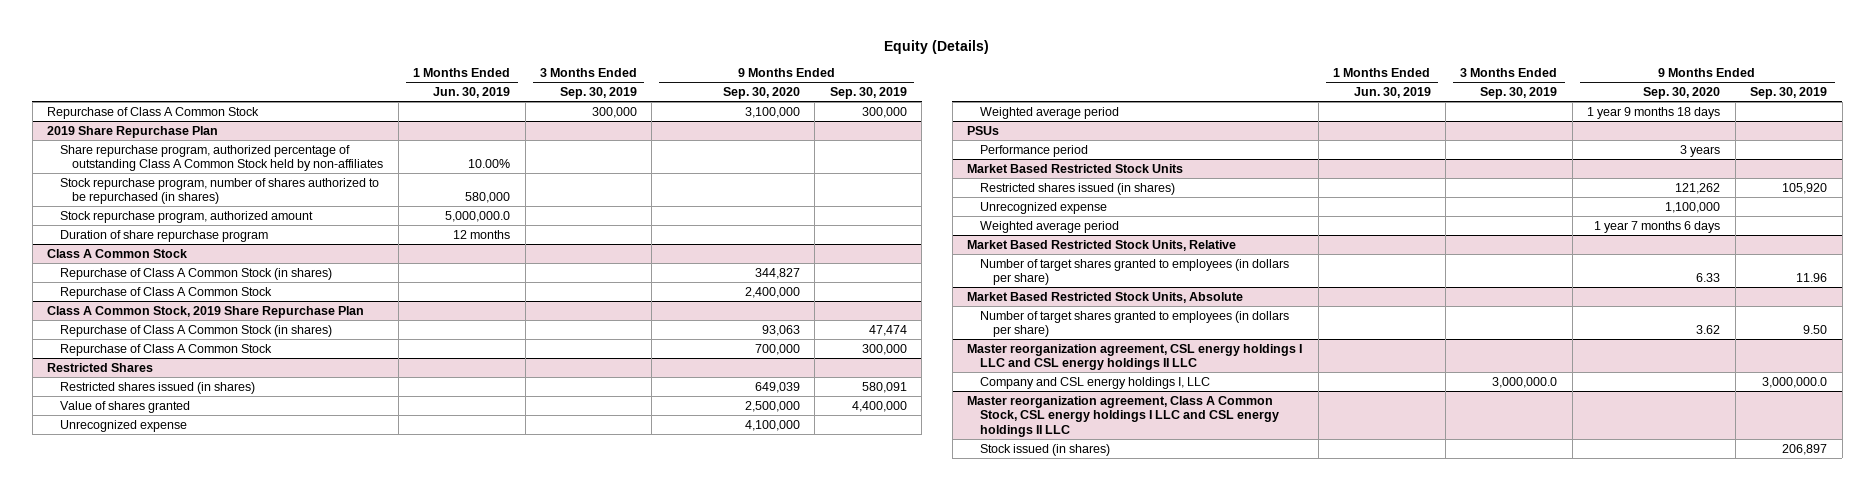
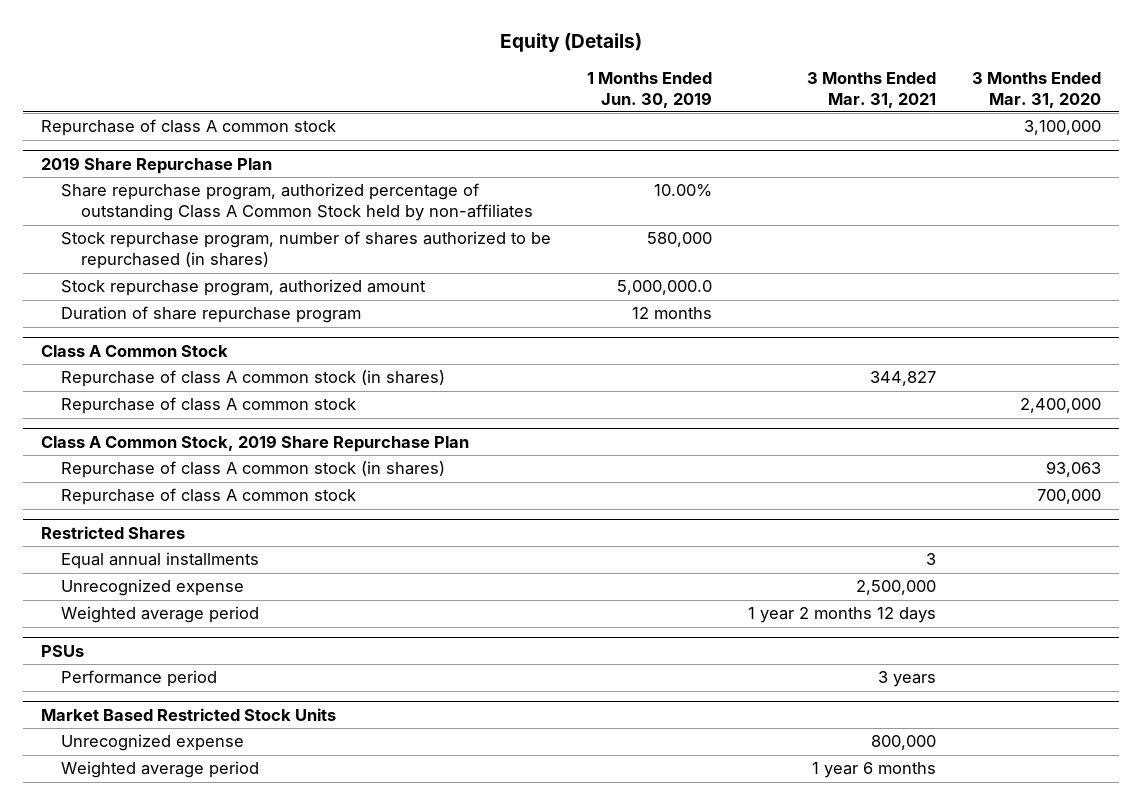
- | 1 Months Ended Jun. 30, 2019 | 3 Months Ended Sep. 30, 2019 | 9 Months Ended Sep. 30, 2020 | 9 Months Ended Sep. 30, 2019
+ | 1 Months Ended Jun. 30, 2019 | 3 Months Ended Mar. 31, 2021 | 3 Months Ended Mar. 31, 2020
- Repurchase of Class A Common Stock | | 300,000 | 3,100,000 | 300,000
+ Repurchase of class A common stock | | | 3,100,000
@ Class A Common Stock
- Repurchase of Class A Common Stock (in shares) | | | 344,827 |
- Repurchase of Class A Common Stock | | | 2,400,000 |
+ Repurchase of class A common stock (in shares) | | 344,827 |
+ Repurchase of class A common stock | | | 2,400,000
@ Class A Common Stock, 2019 Share Repurchase Plan
- Repurchase of Class A Common Stock (in shares) | | | 93,063 | 47,474
- Repurchase of Class A Common Stock | | | 700,000 | 300,000
+ Repurchase of class A common stock (in shares) | | | 93,063
+ Repurchase of class A common stock | | | 700,000
@ Restricted Shares
- Restricted shares issued (in shares) | | | 649,039 | 580,091
- Value of shares granted | | | 2,500,000 | 4,400,000
+ Equal annual installments | | 3 |
@ Market Based Restricted Stock Units
- Restricted shares issued (in shares) | | | 121,262 | 105,920
- Market Based Restricted Stock Units, Relative
- Number of target shares granted to employees (in dollars per share) | | | 6.33 | 11.96
- Market Based Restricted Stock Units, Absolute
- Number of target shares granted to employees (in dollars per share) | | | 3.62 | 9.50
- Master reorganization agreement, CSL energy holdings I LLC and CSL energy holdings II LLC
- Company and CSL energy holdings I, LLC | | 3,000,000.0 | | 3,000,000.0
- Master reorganization agreement, Class A Common Stock, CSL energy holdings I LLC and CSL energy holdings II LLC
- Stock issued (in shares) | | | | 206,897

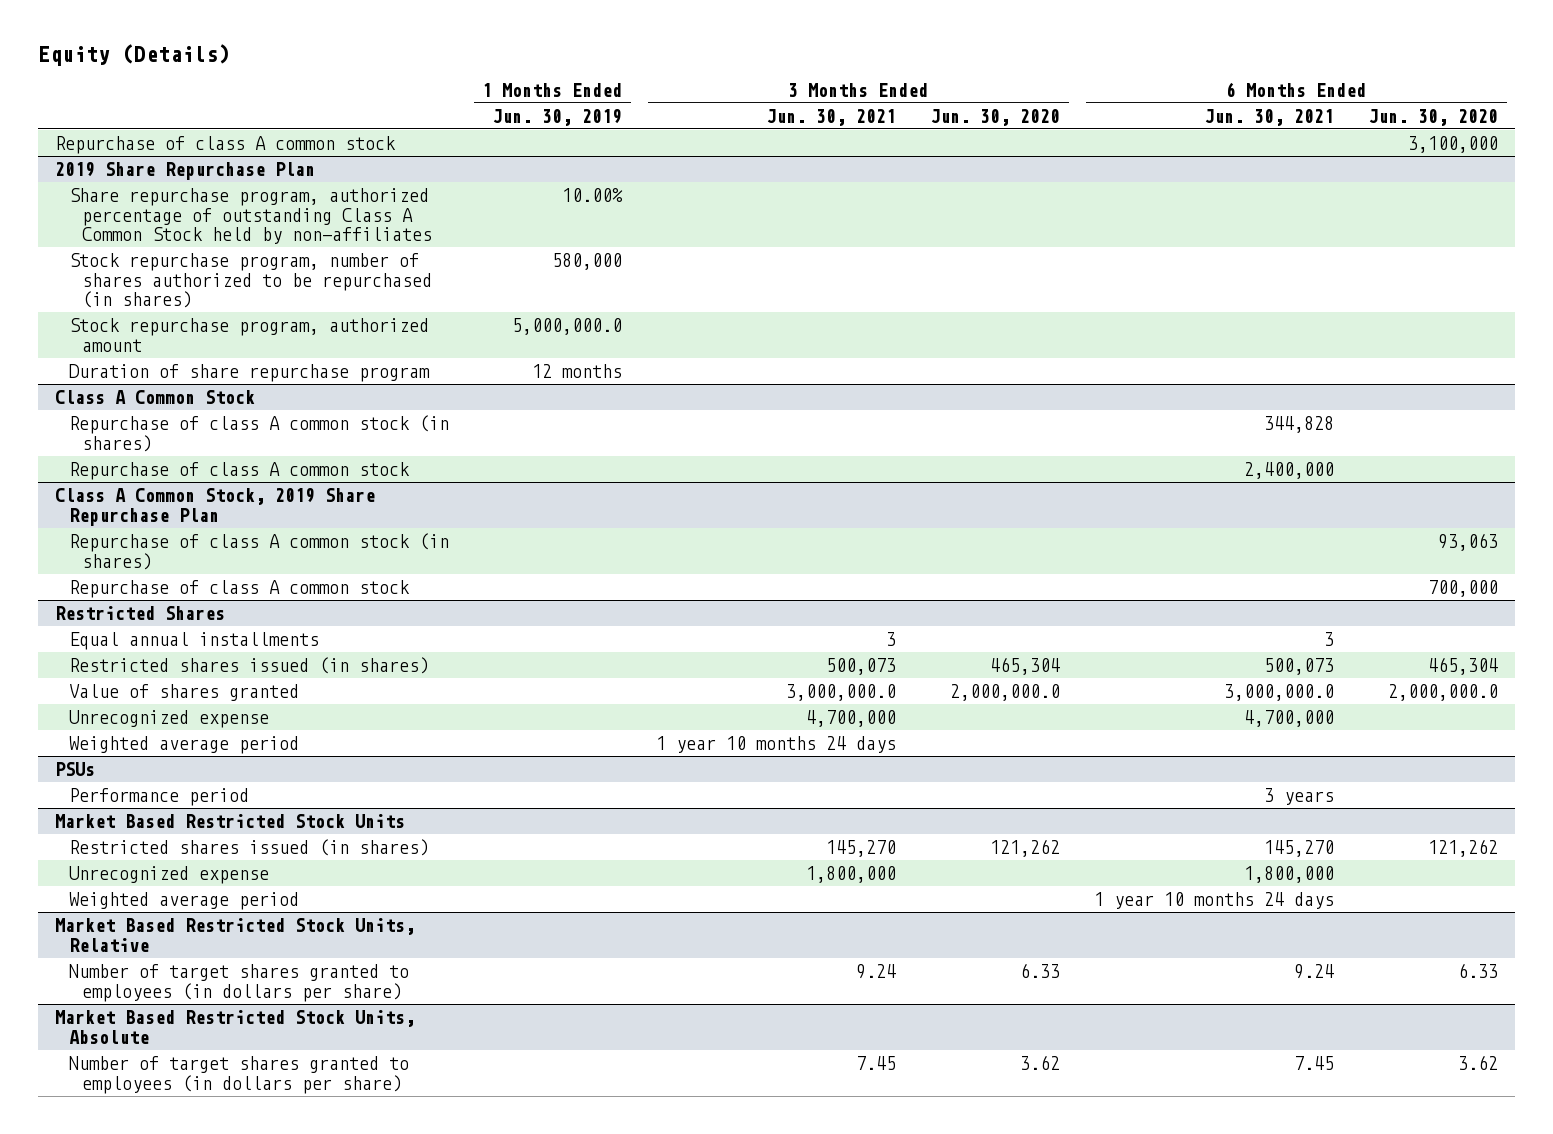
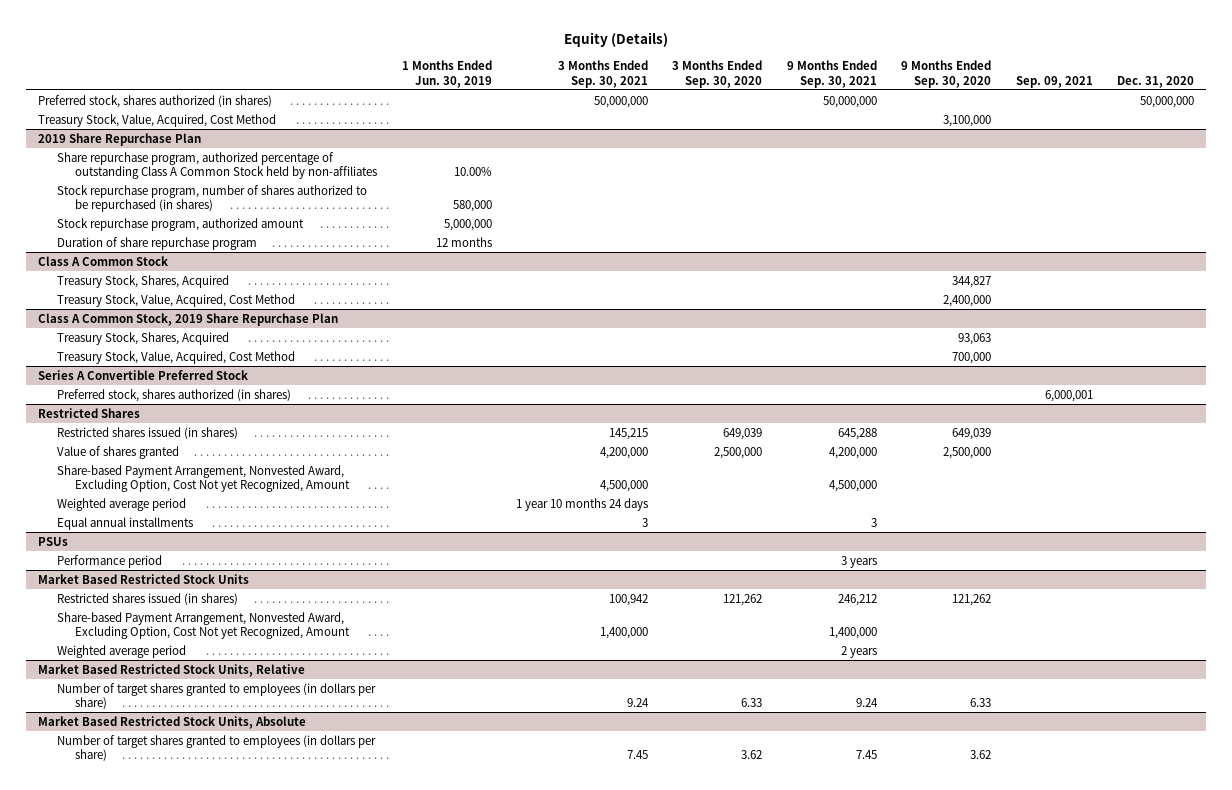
- | 1 Months Ended Jun. 30, 2019 | 3 Months Ended Jun. 30, 2021 | 3 Months Ended Jun. 30, 2020 | 6 Months Ended Jun. 30, 2021 | 6 Months Ended Jun. 30, 2020
+ | 1 Months Ended Jun. 30, 2019 | 3 Months Ended Sep. 30, 2021 | 3 Months Ended Sep. 30, 2020 | 9 Months Ended Sep. 30, 2021 | 9 Months Ended Sep. 30, 2020 | Sep. 09, 2021 | Dec. 31, 2020
- Repurchase of class A common stock | | | | | 3,100,000
+ Preferred stock, shares authorized (in shares) | | 50,000,000 | | 50,000,000 | | | 50,000,000
+ Treasury Stock, Value, Acquired, Cost Method | | | | | 3,100,000 | |
@ 2019 Share Repurchase Plan
- Stock repurchase program, authorized amount | 5,000,000.0 | | | |
+ Stock repurchase program, authorized amount | 5,000,000 | | | | | |
@ Class A Common Stock
- Repurchase of class A common stock (in shares) | | | | 344,828 |
- Repurchase of class A common stock | | | | 2,400,000 |
+ Treasury Stock, Shares, Acquired | | | | | 344,827 | |
+ Treasury Stock, Value, Acquired, Cost Method | | | | | 2,400,000 | |
@ Class A Common Stock, 2019 Share Repurchase Plan
- Repurchase of class A common stock (in shares) | | | | | 93,063
- Repurchase of class A common stock | | | | | 700,000
+ Treasury Stock, Shares, Acquired | | | | | 93,063 | |
+ Treasury Stock, Value, Acquired, Cost Method | | | | | 700,000 | |
+ Series A Convertible Preferred Stock
+ Preferred stock, shares authorized (in shares) | | | | | | 6,000,001 |
@ Restricted Shares
- Unrecognized expense | | 4,700,000 | | 4,700,000 |
+ Share-based Payment Arrangement, Nonvested Award, Excluding Option, Cost Not yet Recognized, Amount | | 4,500,000 | | 4,500,000 | | |
moved down: Equal annual installments | | 3 | | 3 | | |
@ Market Based Restricted Stock Units
- Unrecognized expense | | 1,800,000 | | 1,800,000 |
+ Share-based Payment Arrangement, Nonvested Award, Excluding Option, Cost Not yet Recognized, Amount | | 1,400,000 | | 1,400,000 | | |

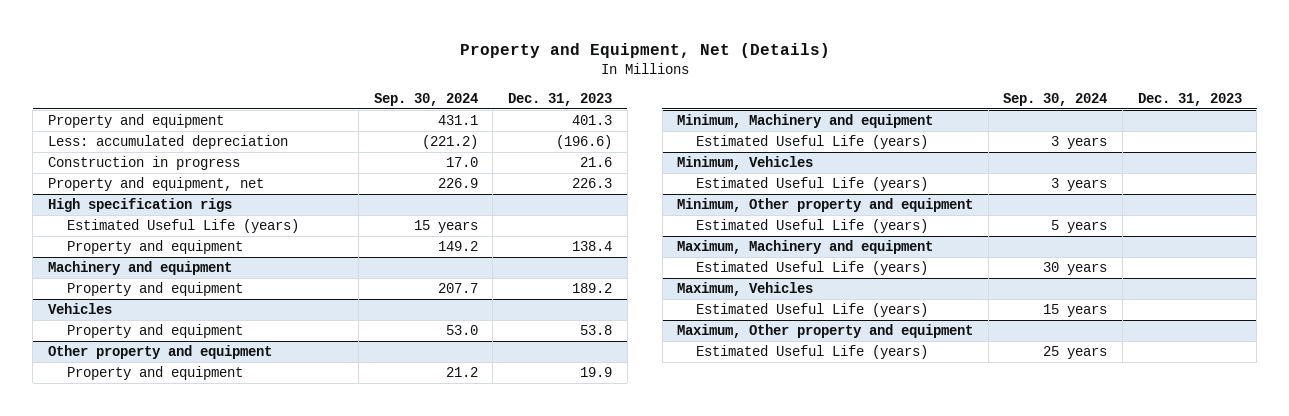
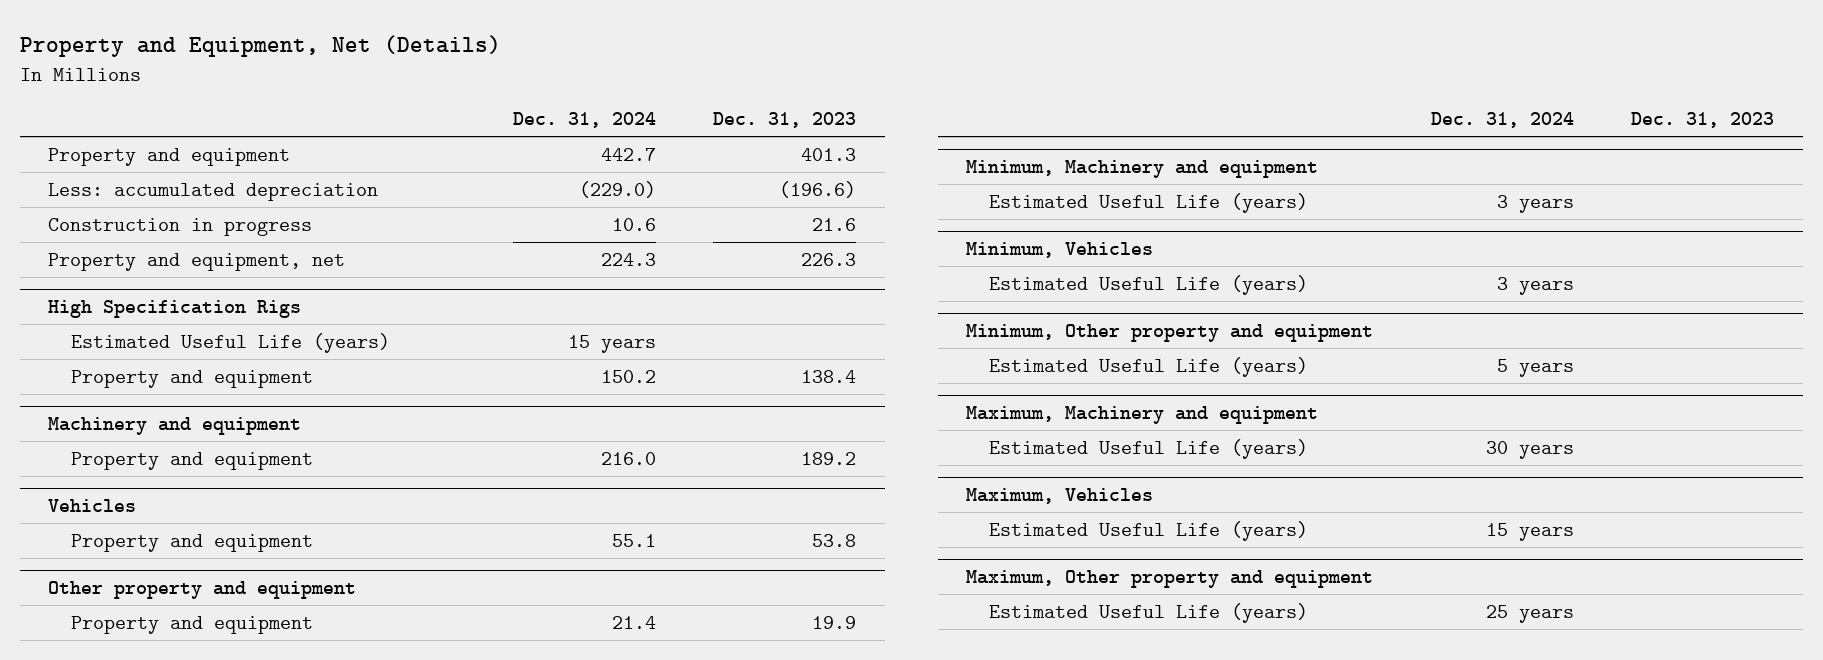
- | Sep. 30, 2024 | Dec. 31, 2023
+ | Dec. 31, 2024 | Dec. 31, 2023
- High specification rigs
+ High Specification Rigs

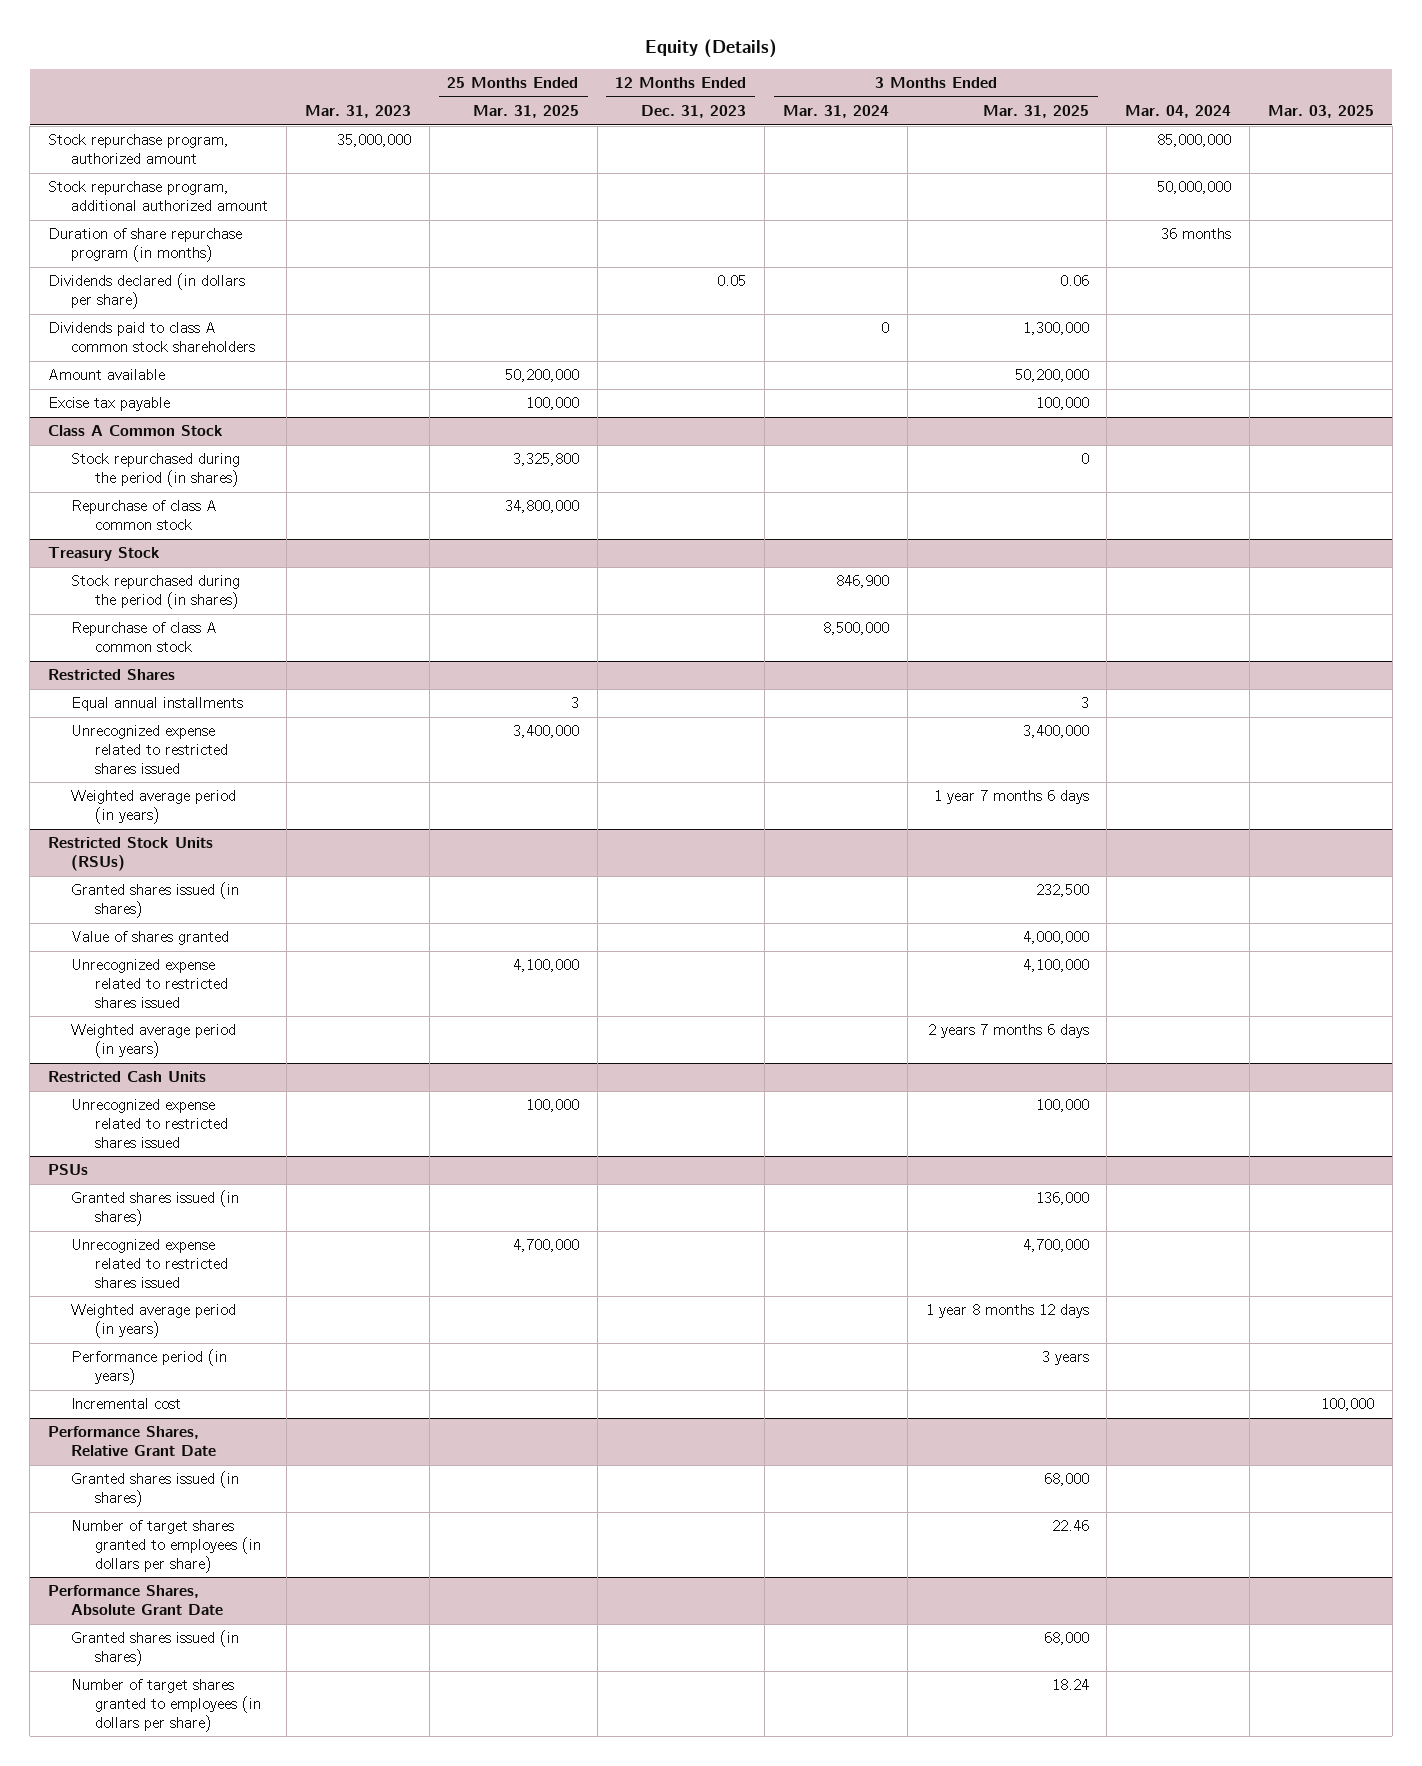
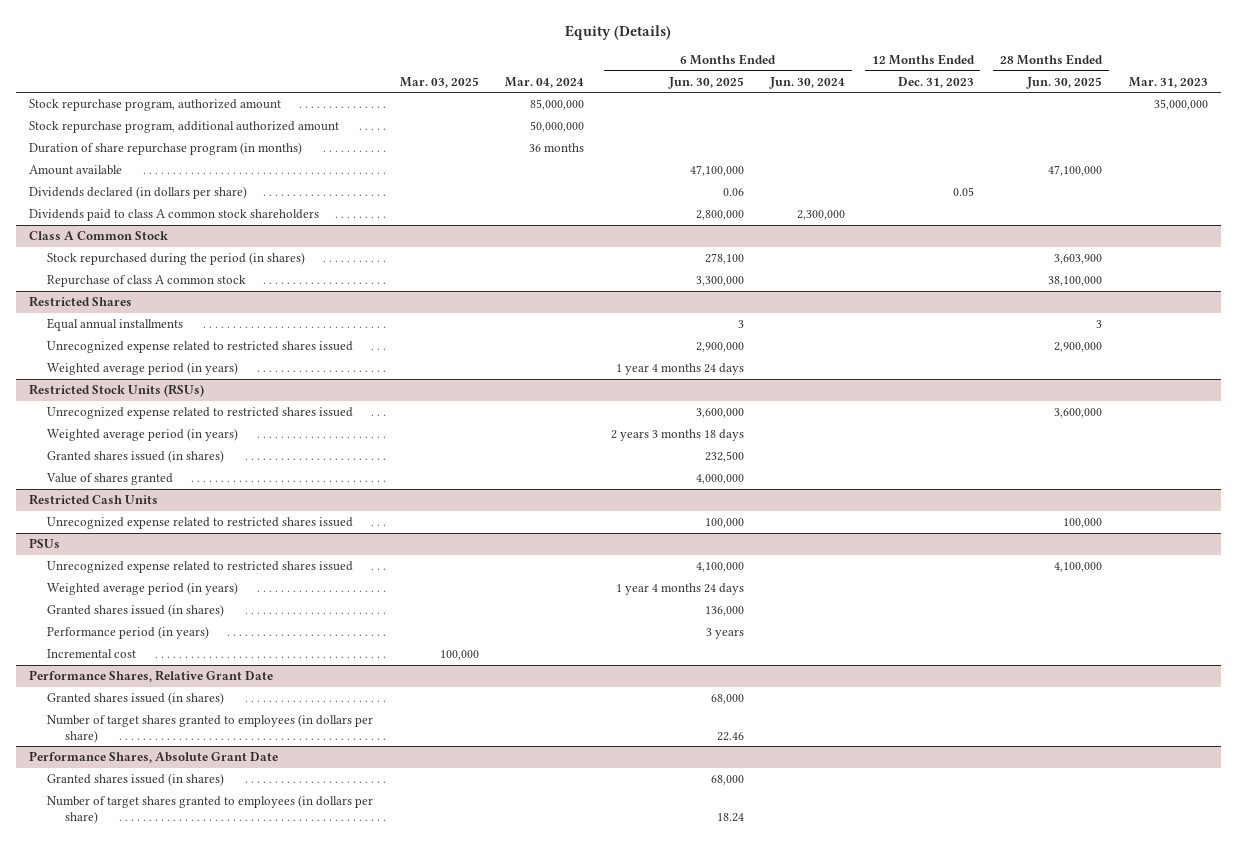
- | Mar. 31, 2023 | 25 Months Ended Mar. 31, 2025 | 12 Months Ended Dec. 31, 2023 | 3 Months Ended Mar. 31, 2024 | 3 Months Ended Mar. 31, 2025 | Mar. 04, 2024 | Mar. 03, 2025
+ | Mar. 03, 2025 | Mar. 04, 2024 | 6 Months Ended Jun. 30, 2025 | 6 Months Ended Jun. 30, 2024 | 12 Months Ended Dec. 31, 2023 | 28 Months Ended Jun. 30, 2025 | Mar. 31, 2023
moved up: Amount available | | | 47,100,000 | | | 47,100,000 |
- Excise tax payable | | 100,000 | | | 100,000 | |
- Treasury Stock
- Stock repurchased during the period (in shares) | | | | 846,900 | | |
- Repurchase of class A common stock | | | | 8,500,000 | | |
@ Restricted Stock Units (RSUs)
moved down: Granted shares issued (in shares) | | | 232,500 | | | |
moved down: Value of shares granted | | | 4,000,000 | | | |
@ PSUs
moved down: Granted shares issued (in shares) | | | 136,000 | | | |

